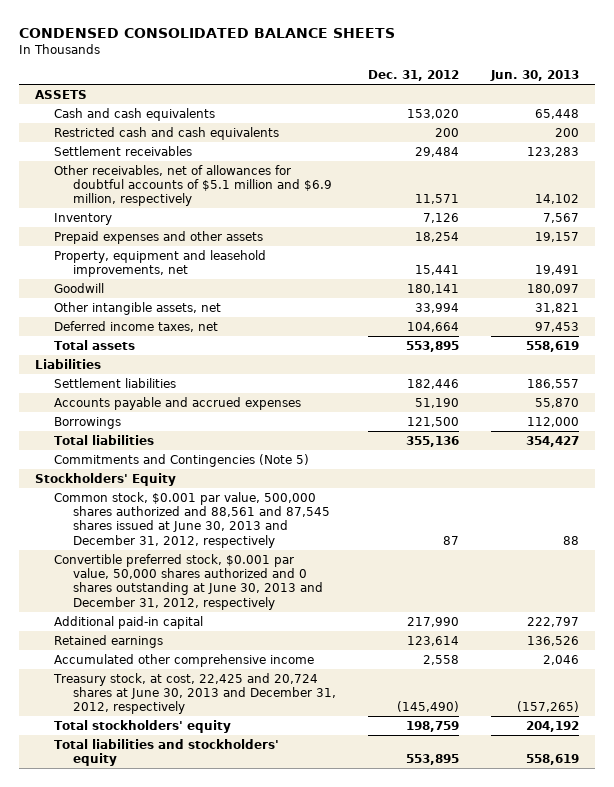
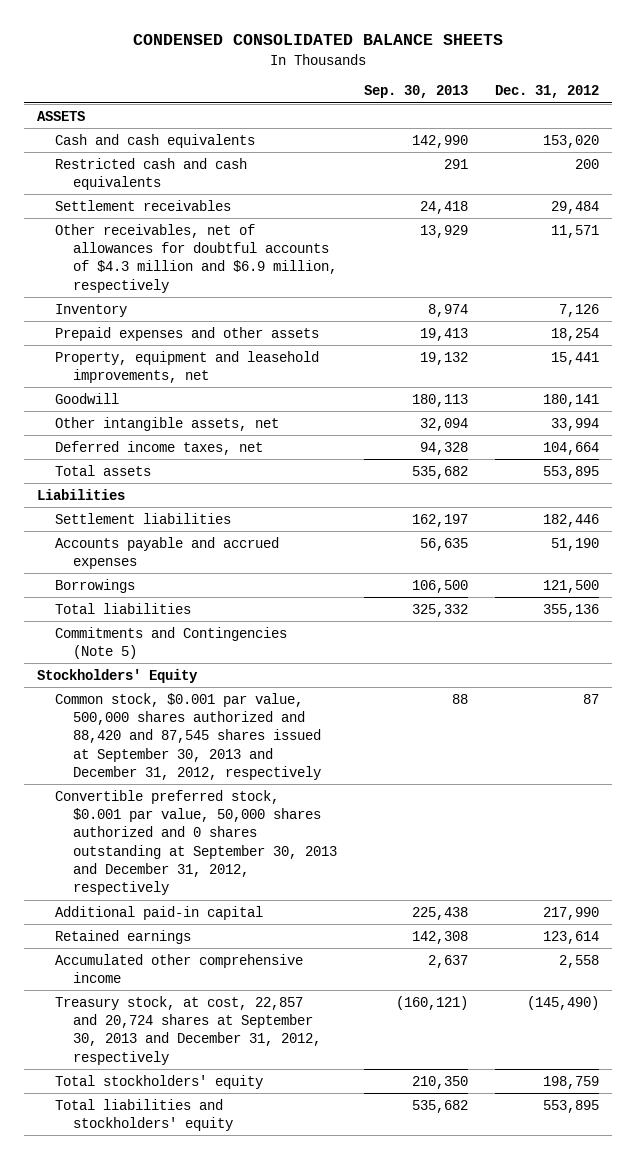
- | Dec. 31, 2012 | Jun. 30, 2013
+ | Sep. 30, 2013 | Dec. 31, 2012
- Other receivables, net of allowances for doubtful accounts of $5.1 million and $6.9 million, respectively | 11,571 | 14,102
+ Other receivables, net of allowances for doubtful accounts of $4.3 million and $6.9 million, respectively | 13,929 | 11,571
- Common stock, $0.001 par value, 500,000 shares authorized and 88,561 and 87,545 shares issued at June 30, 2013 and December 31, 2012, respectively | 87 | 88
- Convertible preferred stock, $0.001 par value, 50,000 shares authorized and 0 shares outstanding at June 30, 2013 and December 31, 2012, respectively
+ Common stock, $0.001 par value, 500,000 shares authorized and 88,420 and 87,545 shares issued at September 30, 2013 and December 31, 2012, respectively | 88 | 87
+ Convertible preferred stock, $0.001 par value, 50,000 shares authorized and 0 shares outstanding at September 30, 2013 and December 31, 2012, respectively
- Treasury stock, at cost, 22,425 and 20,724 shares at June 30, 2013 and December 31, 2012, respectively | (145,490) | (157,265)
+ Treasury stock, at cost, 22,857 and 20,724 shares at September 30, 2013 and December 31, 2012, respectively | (160,121) | (145,490)

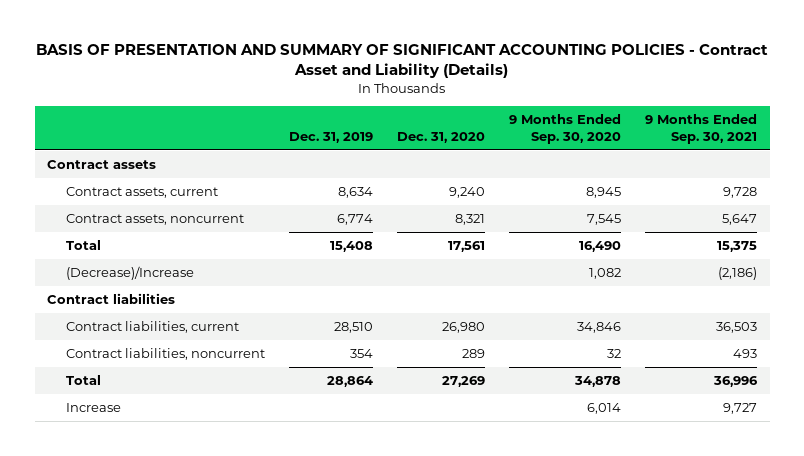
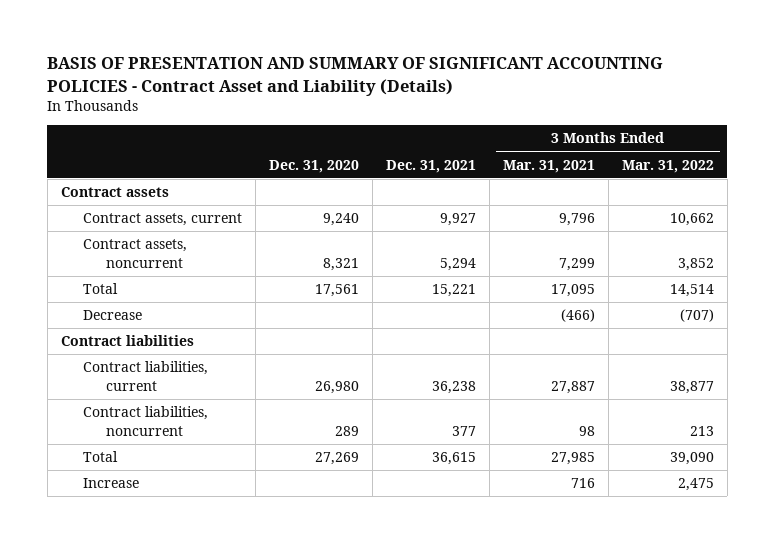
- | Dec. 31, 2019 | Dec. 31, 2020 | 9 Months Ended Sep. 30, 2020 | 9 Months Ended Sep. 30, 2021
+ | Dec. 31, 2020 | Dec. 31, 2021 | 3 Months Ended Mar. 31, 2021 | 3 Months Ended Mar. 31, 2022
- (Decrease)/Increase | | | 1,082 | (2,186)
+ Decrease | | | (466) | (707)

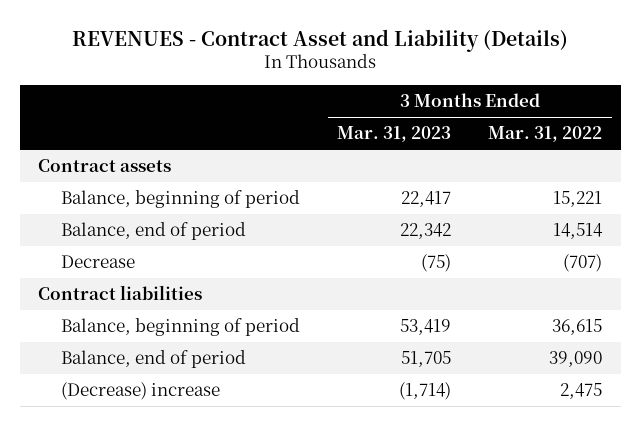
- BASIS OF PRESENTATION AND SUMMARY OF SIGNIFICANT ACCOUNTING POLICIES - Contract Asset and Liability (Details)
+ REVENUES - Contract Asset and Liability (Details)
- | Dec. 31, 2020 | Dec. 31, 2021 | 3 Months Ended Mar. 31, 2021 | 3 Months Ended Mar. 31, 2022
+ | 3 Months Ended Mar. 31, 2023 | 3 Months Ended Mar. 31, 2022
- Contract assets, current | 9,240 | 9,927 | 9,796 | 10,662
- Contract assets, noncurrent | 8,321 | 5,294 | 7,299 | 3,852
- Total | 17,561 | 15,221 | 17,095 | 14,514
+ Balance, beginning of period | 22,417 | 15,221
+ Balance, end of period | 22,342 | 14,514
- Contract liabilities, current | 26,980 | 36,238 | 27,887 | 38,877
- Contract liabilities, noncurrent | 289 | 377 | 98 | 213
- Total | 27,269 | 36,615 | 27,985 | 39,090
- Increase | | | 716 | 2,475
+ Balance, beginning of period | 53,419 | 36,615
+ Balance, end of period | 51,705 | 39,090
+ (Decrease) increase | (1,714) | 2,475

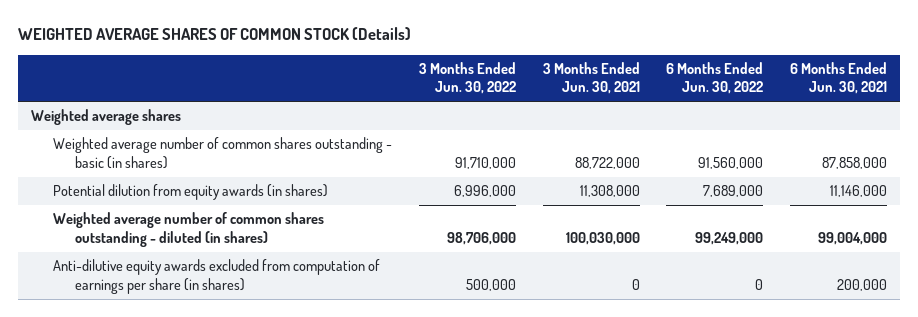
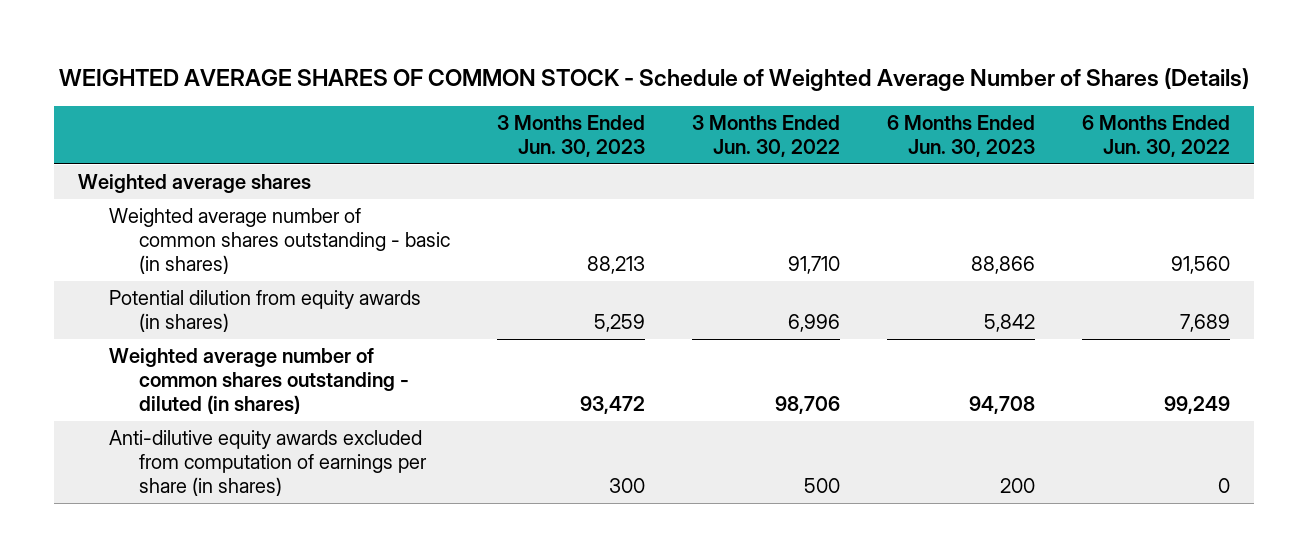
- WEIGHTED AVERAGE SHARES OF COMMON STOCK (Details)
+ WEIGHTED AVERAGE SHARES OF COMMON STOCK - Schedule of Weighted Average Number of Shares (Details)
- | 3 Months Ended Jun. 30, 2022 | 3 Months Ended Jun. 30, 2021 | 6 Months Ended Jun. 30, 2022 | 6 Months Ended Jun. 30, 2021
+ | 3 Months Ended Jun. 30, 2023 | 3 Months Ended Jun. 30, 2022 | 6 Months Ended Jun. 30, 2023 | 6 Months Ended Jun. 30, 2022
- Weighted average number of common shares outstanding - basic (in shares) | 91,710,000 | 88,722,000 | 91,560,000 | 87,858,000
- Potential dilution from equity awards (in shares) | 6,996,000 | 11,308,000 | 7,689,000 | 11,146,000
- Weighted average number of common shares outstanding - diluted (in shares) | 98,706,000 | 100,030,000 | 99,249,000 | 99,004,000
- Anti-dilutive equity awards excluded from computation of earnings per share (in shares) | 500,000 | 0 | 0 | 200,000
+ Weighted average number of common shares outstanding - basic (in shares) | 88,213 | 91,710 | 88,866 | 91,560
+ Potential dilution from equity awards (in shares) | 5,259 | 6,996 | 5,842 | 7,689
+ Weighted average number of common shares outstanding - diluted (in shares) | 93,472 | 98,706 | 94,708 | 99,249
+ Anti-dilutive equity awards excluded from computation of earnings per share (in shares) | 300 | 500 | 200 | 0

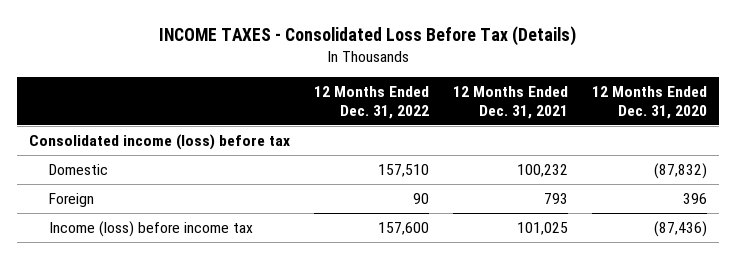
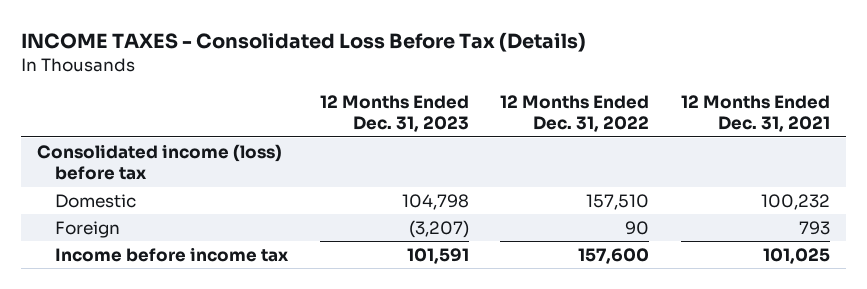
- | 12 Months Ended Dec. 31, 2022 | 12 Months Ended Dec. 31, 2021 | 12 Months Ended Dec. 31, 2020
+ | 12 Months Ended Dec. 31, 2023 | 12 Months Ended Dec. 31, 2022 | 12 Months Ended Dec. 31, 2021
- Income (loss) before income tax | 157,600 | 101,025 | (87,436)
+ Income before income tax | 101,591 | 157,600 | 101,025

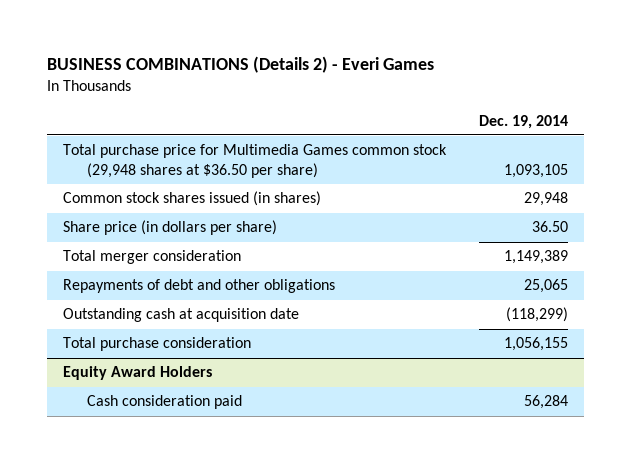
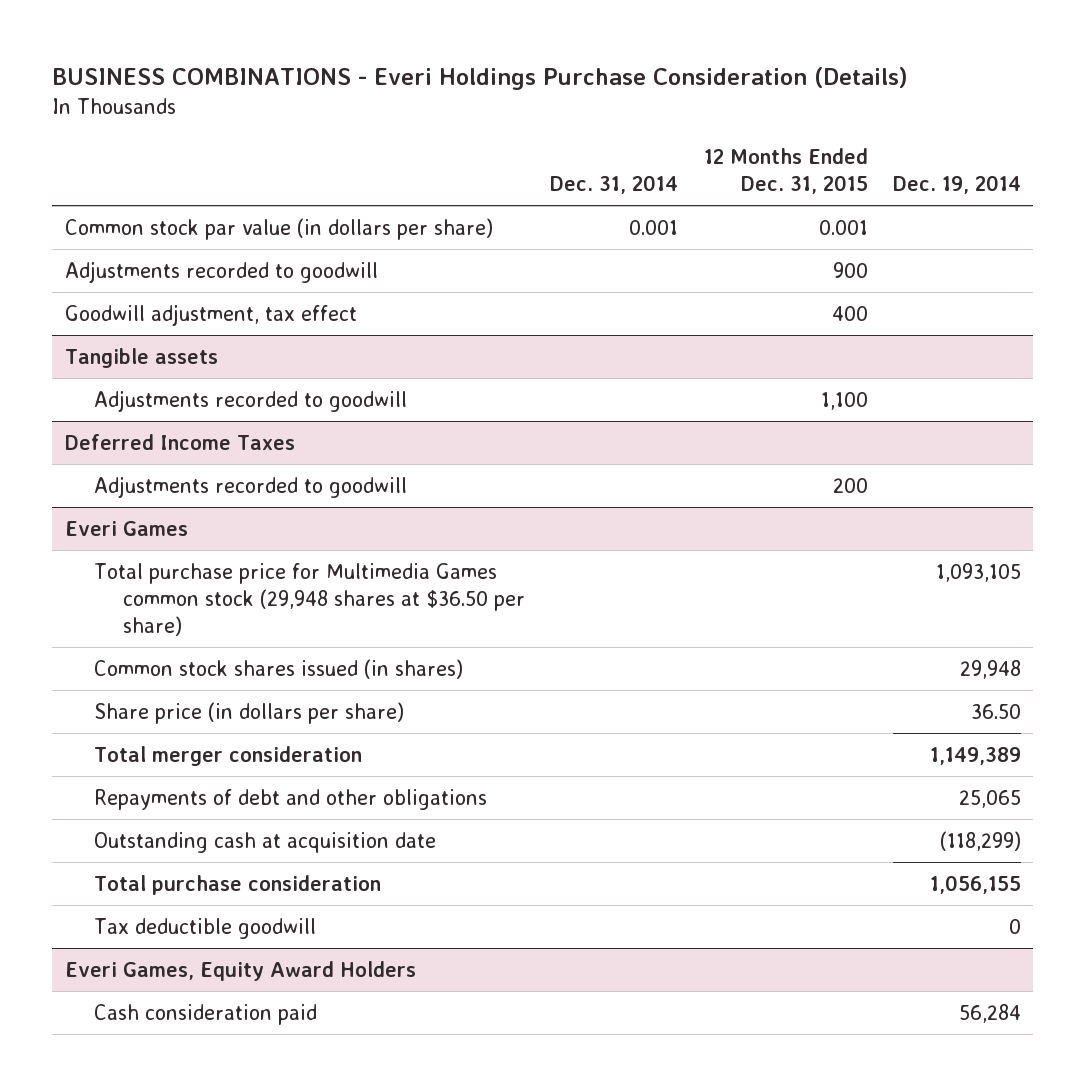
- BUSINESS COMBINATIONS (Details 2) - Everi Games
+ BUSINESS COMBINATIONS - Everi Holdings Purchase Consideration (Details)
- | Dec. 19, 2014
+ | Dec. 31, 2014 | 12 Months Ended Dec. 31, 2015 | Dec. 19, 2014
+ Common stock par value (in dollars per share) | 0.001 | 0.001 |
+ Adjustments recorded to goodwill | | 900 |
+ Goodwill adjustment, tax effect | | 400 |
+ Tangible assets
+ Adjustments recorded to goodwill | | 1,100 |
+ Deferred Income Taxes
+ Adjustments recorded to goodwill | | 200 |
+ Everi Games
- Equity Award Holders
+ Tax deductible goodwill | | | 0
+ Everi Games, Equity Award Holders

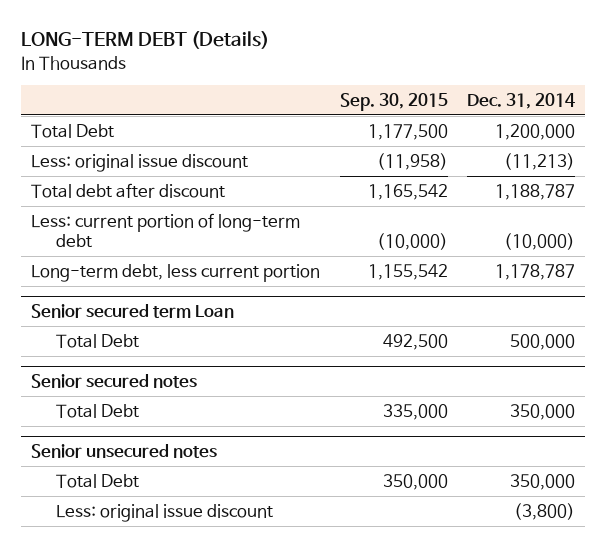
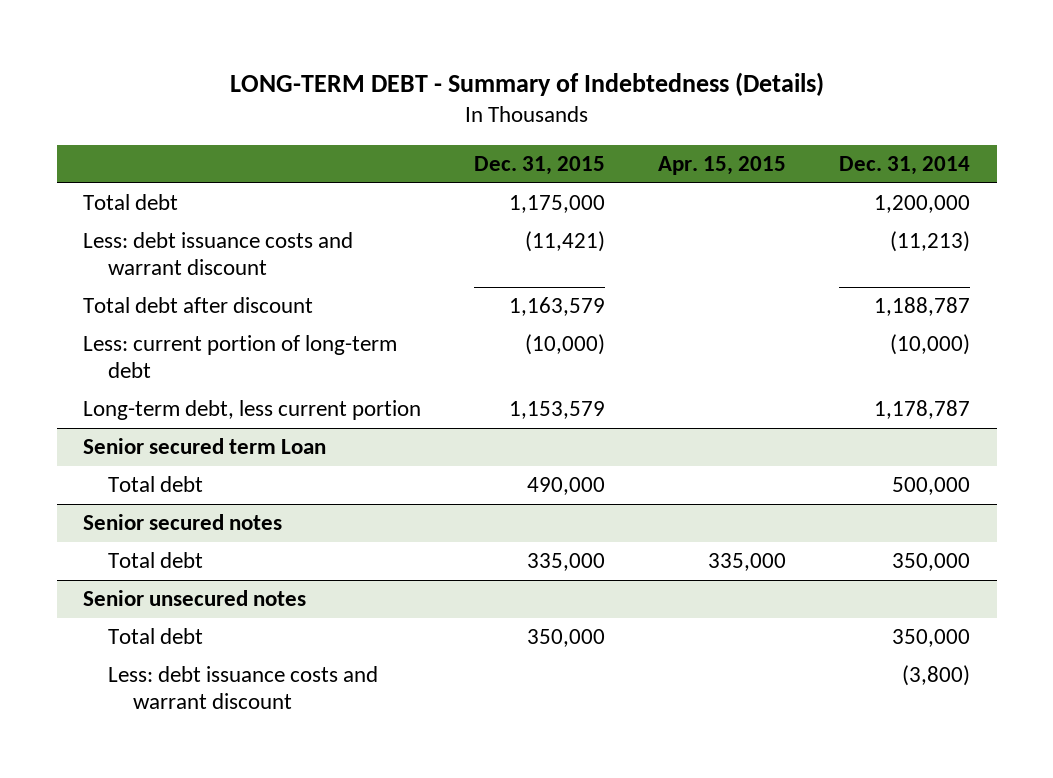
- LONG-TERM DEBT (Details)
+ LONG-TERM DEBT - Summary of Indebtedness (Details)
- | Sep. 30, 2015 | Dec. 31, 2014
+ | Dec. 31, 2015 | Apr. 15, 2015 | Dec. 31, 2014
- Total Debt | 1,177,500 | 1,200,000
- Less: original issue discount | (11,958) | (11,213)
+ Total debt | 1,175,000 | | 1,200,000
+ Less: debt issuance costs and warrant discount | (11,421) | | (11,213)
@ Senior secured term Loan
- Total Debt | 492,500 | 500,000
+ Total debt | 490,000 | | 500,000
@ Senior secured notes
- Total Debt | 335,000 | 350,000
+ Total debt | 335,000 | 335,000 | 350,000
@ Senior unsecured notes
- Total Debt | 350,000 | 350,000
- Less: original issue discount | | (3,800)
+ Total debt | 350,000 | | 350,000
+ Less: debt issuance costs and warrant discount | | | (3,800)

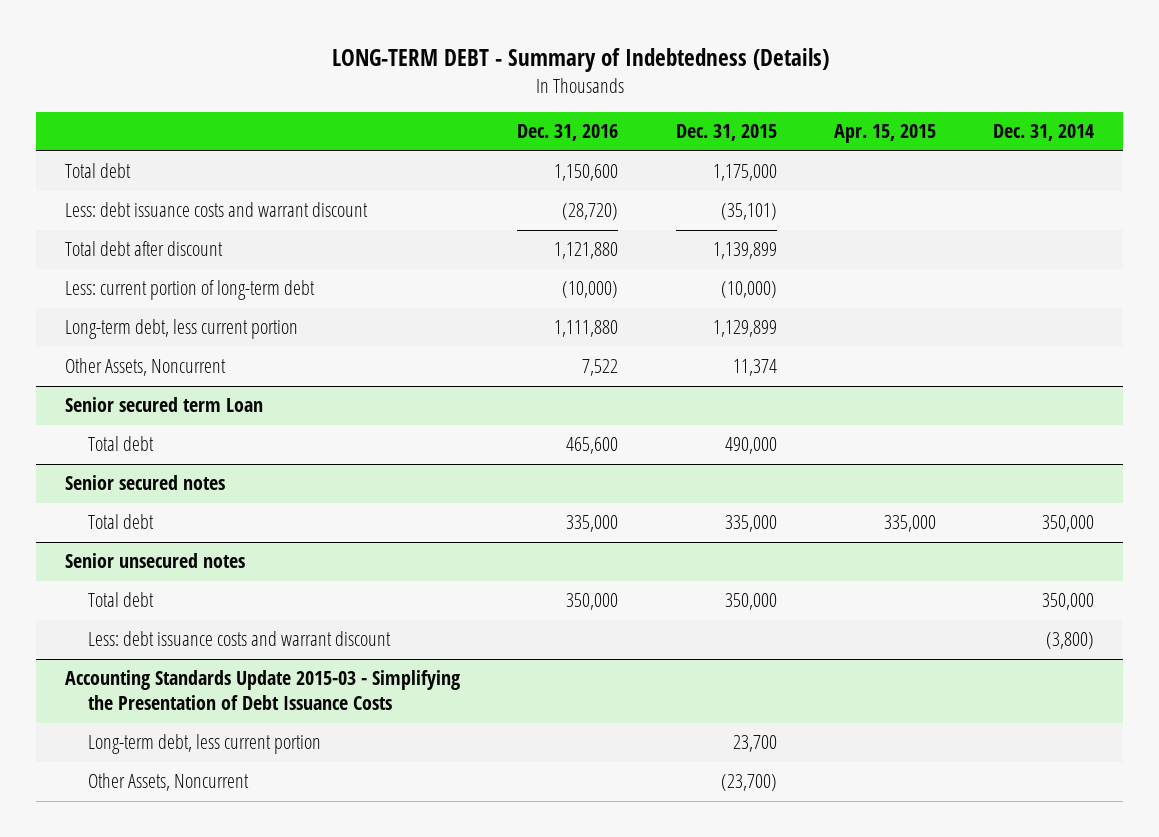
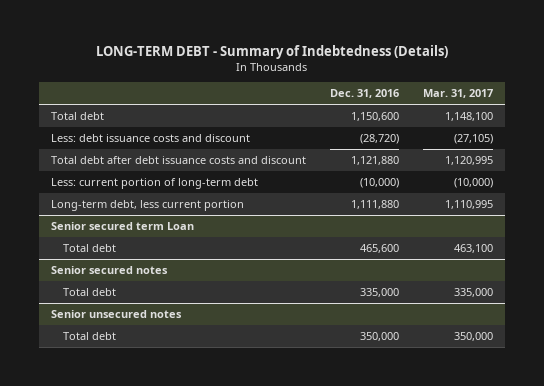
- | Dec. 31, 2016 | Dec. 31, 2015 | Apr. 15, 2015 | Dec. 31, 2014
+ | Dec. 31, 2016 | Mar. 31, 2017
- Less: debt issuance costs and warrant discount | (28,720) | (35,101) | |
- Total debt after discount | 1,121,880 | 1,139,899 | |
+ Less: debt issuance costs and discount | (28,720) | (27,105)
+ Total debt after debt issuance costs and discount | 1,121,880 | 1,120,995
- Other Assets, Noncurrent | 7,522 | 11,374 | |
@ Senior unsecured notes
- Less: debt issuance costs and warrant discount | | | | (3,800)
- Accounting Standards Update 2015-03 - Simplifying the Presentation of Debt Issuance Costs
- Long-term debt, less current portion | | 23,700 | |
- Other Assets, Noncurrent | | (23,700) | |

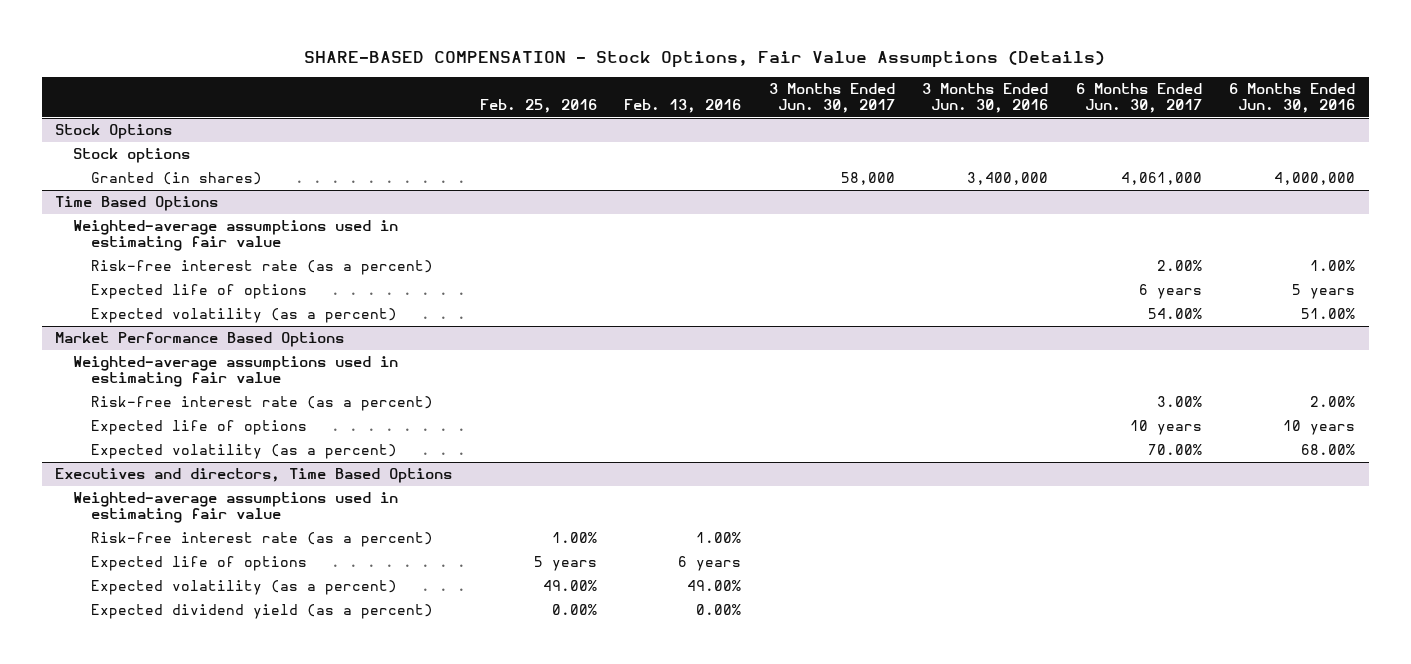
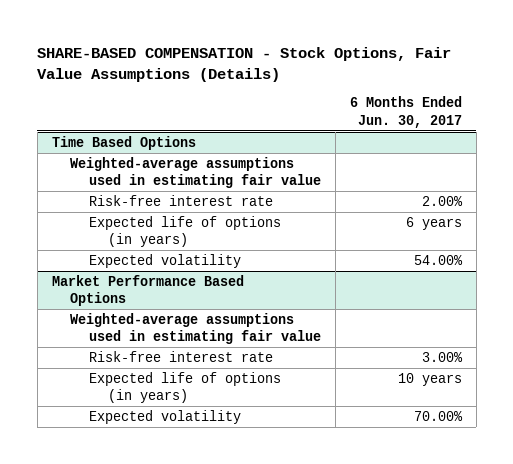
- | Feb. 25, 2016 | Feb. 13, 2016 | 3 Months Ended Jun. 30, 2017 | 3 Months Ended Jun. 30, 2016 | 6 Months Ended Jun. 30, 2017 | 6 Months Ended Jun. 30, 2016
+ | 6 Months Ended Jun. 30, 2017
- Stock Options
- Stock options
- Granted (in shares) | | | 58,000 | 3,400,000 | 4,061,000 | 4,000,000
@ Time Based Options
- Risk-free interest rate (as a percent) | | | | | 2.00% | 1.00%
- Expected life of options | | | | | 6 years | 5 years
- Expected volatility (as a percent) | | | | | 54.00% | 51.00%
+ Risk-free interest rate | 2.00%
+ Expected life of options (in years) | 6 years
+ Expected volatility | 54.00%
@ Market Performance Based Options
- Risk-free interest rate (as a percent) | | | | | 3.00% | 2.00%
- Expected life of options | | | | | 10 years | 10 years
- Expected volatility (as a percent) | | | | | 70.00% | 68.00%
- Executives and directors, Time Based Options
- Weighted-average assumptions used in estimating fair value
- Risk-free interest rate (as a percent) | 1.00% | 1.00% | | | |
- Expected life of options | 5 years | 6 years | | | |
- Expected volatility (as a percent) | 49.00% | 49.00% | | | |
- Expected dividend yield (as a percent) | 0.00% | 0.00% | | | |
@ Market Performance Based Options
+ Risk-free interest rate | 3.00%
+ Expected life of options (in years) | 10 years
+ Expected volatility | 70.00%

